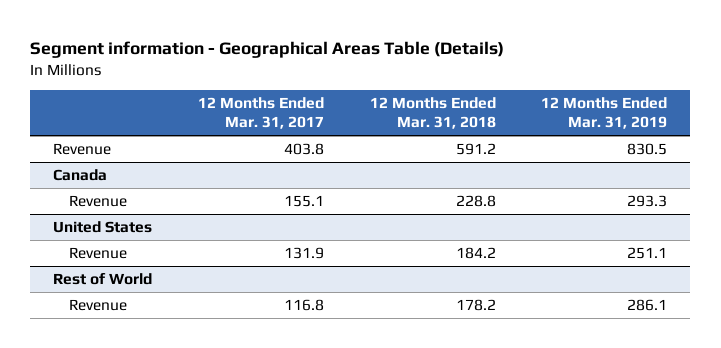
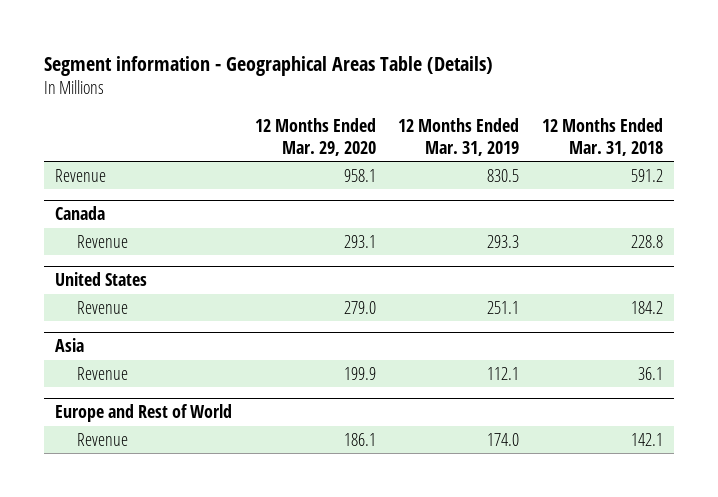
- | 12 Months Ended Mar. 31, 2017 | 12 Months Ended Mar. 31, 2018 | 12 Months Ended Mar. 31, 2019
+ | 12 Months Ended Mar. 29, 2020 | 12 Months Ended Mar. 31, 2019 | 12 Months Ended Mar. 31, 2018
- Rest of World
- Revenue | 116.8 | 178.2 | 286.1
+ Asia
+ Revenue | 199.9 | 112.1 | 36.1
+ Europe and Rest of World
+ Revenue | 186.1 | 174.0 | 142.1

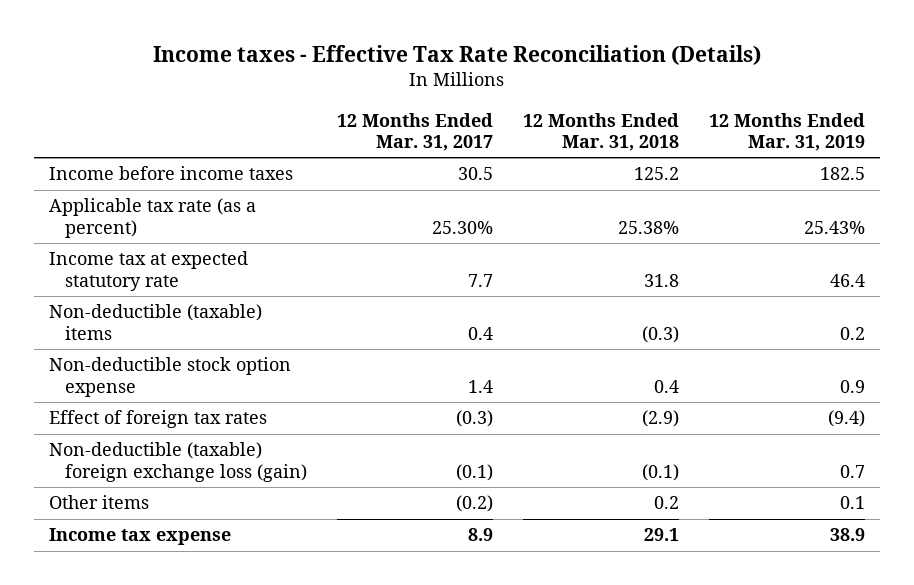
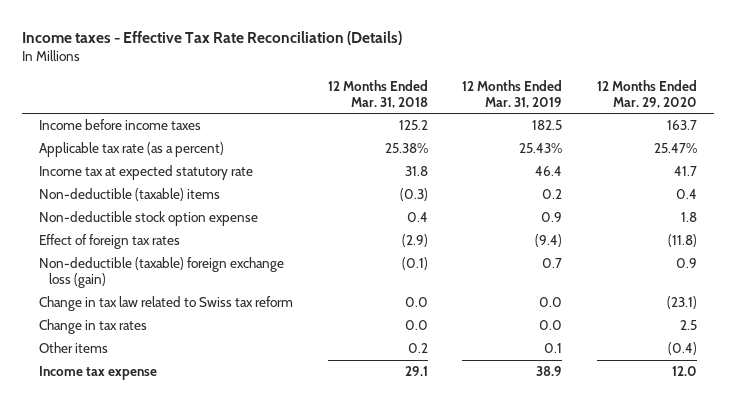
- | 12 Months Ended Mar. 31, 2017 | 12 Months Ended Mar. 31, 2018 | 12 Months Ended Mar. 31, 2019
+ | 12 Months Ended Mar. 31, 2018 | 12 Months Ended Mar. 31, 2019 | 12 Months Ended Mar. 29, 2020
+ Change in tax law related to Swiss tax reform | 0.0 | 0.0 | (23.1)
+ Change in tax rates | 0.0 | 0.0 | 2.5

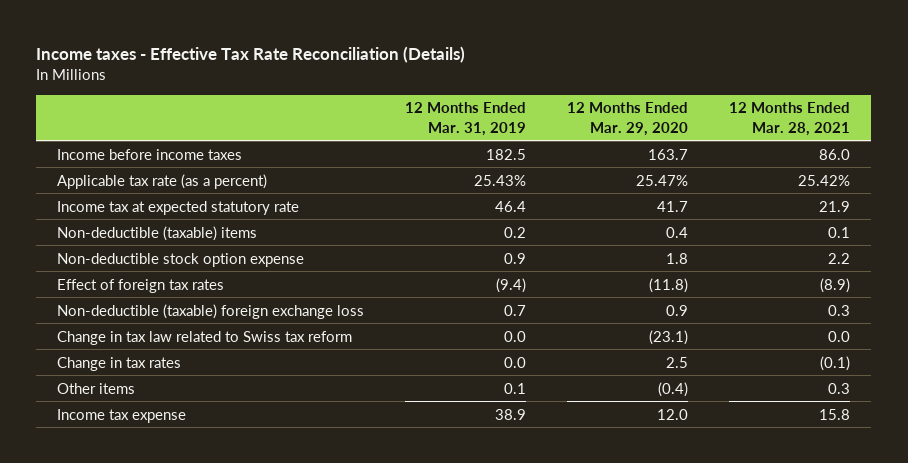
- | 12 Months Ended Mar. 31, 2018 | 12 Months Ended Mar. 31, 2019 | 12 Months Ended Mar. 29, 2020
+ | 12 Months Ended Mar. 31, 2019 | 12 Months Ended Mar. 29, 2020 | 12 Months Ended Mar. 28, 2021
- Non-deductible (taxable) foreign exchange loss (gain) | (0.1) | 0.7 | 0.9
+ Non-deductible (taxable) foreign exchange loss | 0.7 | 0.9 | 0.3

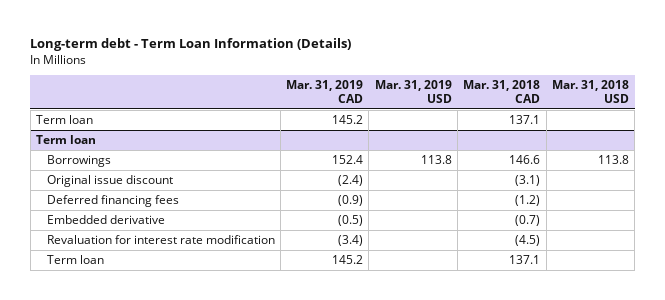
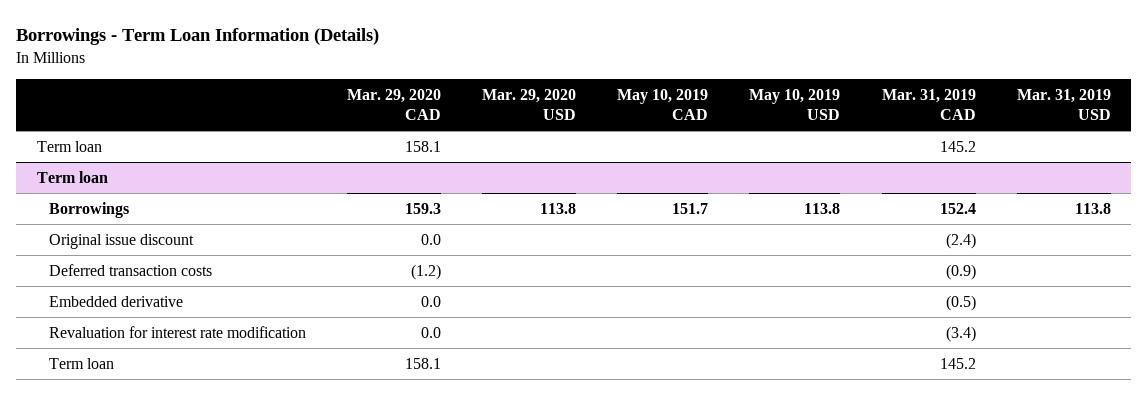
- Long-term debt - Term Loan Information (Details)
+ Borrowings - Term Loan Information (Details)
- | Mar. 31, 2019 CAD | Mar. 31, 2019 USD | Mar. 31, 2018 CAD | Mar. 31, 2018 USD
+ | Mar. 29, 2020 CAD | Mar. 29, 2020 USD | May 10, 2019 CAD | May 10, 2019 USD | Mar. 31, 2019 CAD | Mar. 31, 2019 USD
@ Term loan
- Deferred financing fees | (0.9) | | (1.2) |
+ Deferred transaction costs | (1.2) | | | | (0.9) |

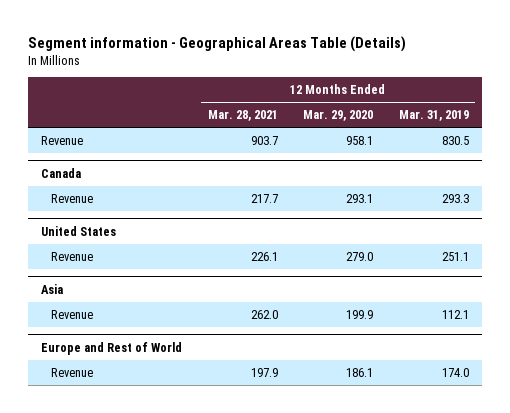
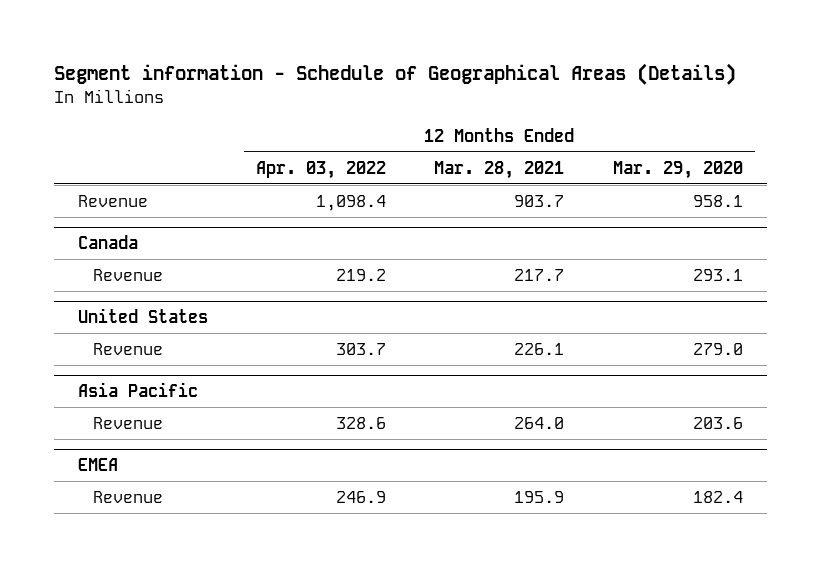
- Segment information - Geographical Areas Table (Details)
+ Segment information - Schedule of Geographical Areas (Details)
- | 12 Months Ended Mar. 28, 2021 | 12 Months Ended Mar. 29, 2020 | 12 Months Ended Mar. 31, 2019
+ | 12 Months Ended Apr. 03, 2022 | 12 Months Ended Mar. 28, 2021 | 12 Months Ended Mar. 29, 2020
- Asia
- Revenue | 262.0 | 199.9 | 112.1
- Europe and Rest of World
- Revenue | 197.9 | 186.1 | 174.0
+ Asia Pacific
+ Revenue | 328.6 | 264.0 | 203.6
+ EMEA
+ Revenue | 246.9 | 195.9 | 182.4

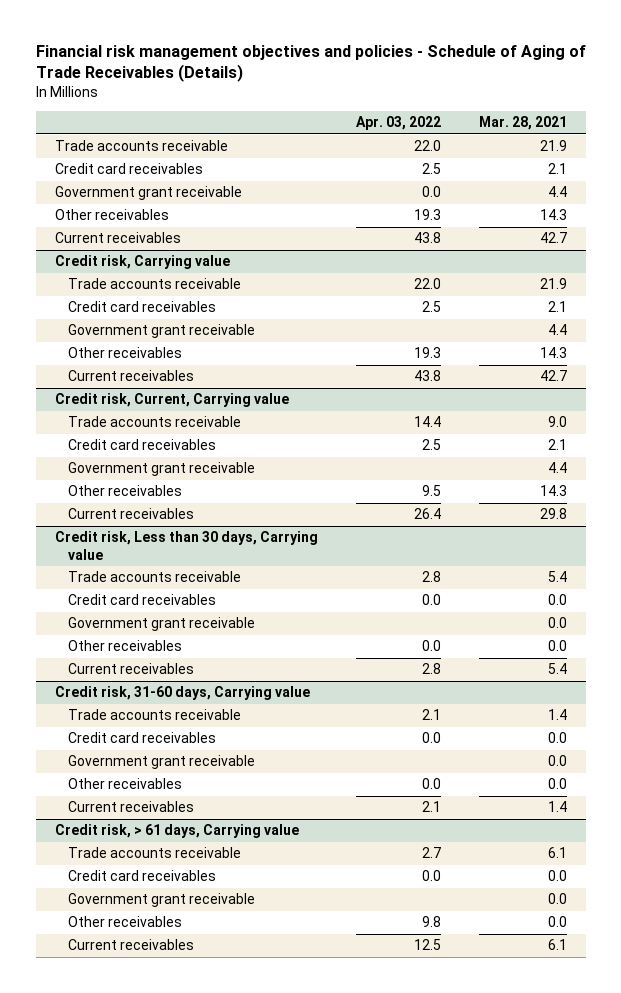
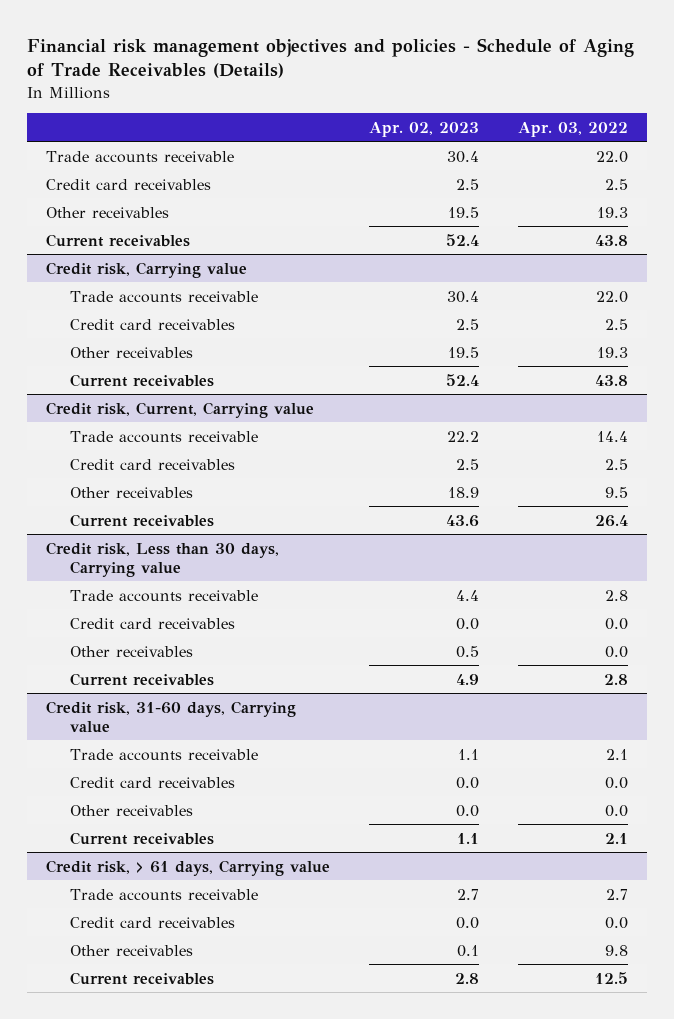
- | Apr. 03, 2022 | Mar. 28, 2021
+ | Apr. 02, 2023 | Apr. 03, 2022
- Government grant receivable | 0.0 | 4.4
@ Credit risk, Carrying value
- Government grant receivable | | 4.4
@ Credit risk, Current, Carrying value
- Government grant receivable | | 4.4
@ Credit risk, Less than 30 days, Carrying value
- Government grant receivable | | 0.0
@ Credit risk, 31-60 days, Carrying value
- Government grant receivable | | 0.0
@ Credit risk, > 61 days, Carrying value
- Government grant receivable | | 0.0

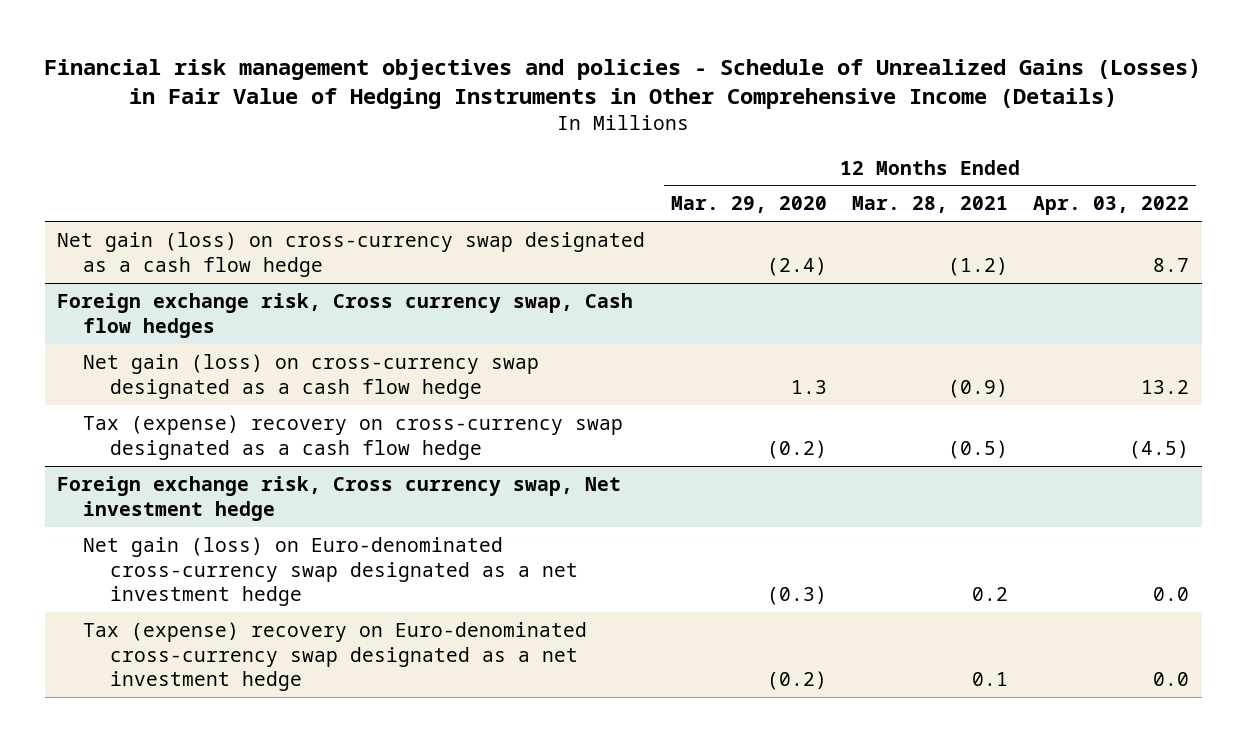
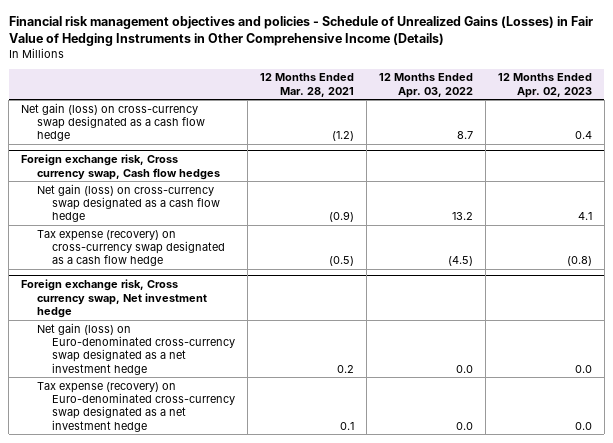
- | 12 Months Ended Mar. 29, 2020 | 12 Months Ended Mar. 28, 2021 | 12 Months Ended Apr. 03, 2022
+ | 12 Months Ended Mar. 28, 2021 | 12 Months Ended Apr. 03, 2022 | 12 Months Ended Apr. 02, 2023
@ Foreign exchange risk, Cross currency swap, Cash flow hedges
- Tax (expense) recovery on cross-currency swap designated as a cash flow hedge | (0.2) | (0.5) | (4.5)
+ Tax expense (recovery) on cross-currency swap designated as a cash flow hedge | (0.5) | (4.5) | (0.8)
@ Foreign exchange risk, Cross currency swap, Net investment hedge
- Tax (expense) recovery on Euro-denominated cross-currency swap designated as a net investment hedge | (0.2) | 0.1 | 0.0
+ Tax expense (recovery) on Euro-denominated cross-currency swap designated as a net investment hedge | 0.1 | 0.0 | 0.0

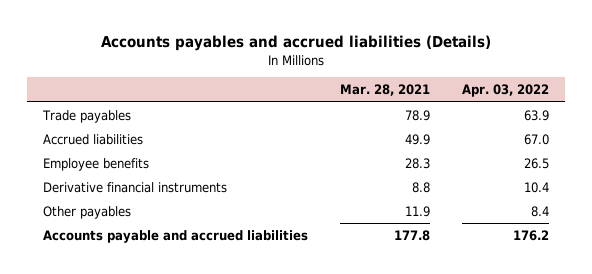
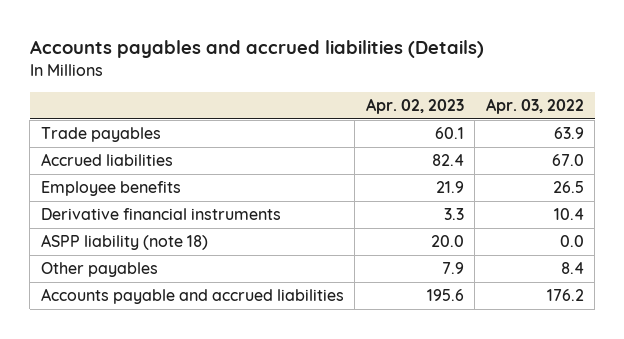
- | Mar. 28, 2021 | Apr. 03, 2022
+ | Apr. 02, 2023 | Apr. 03, 2022
+ ASPP liability (note 18) | 20.0 | 0.0

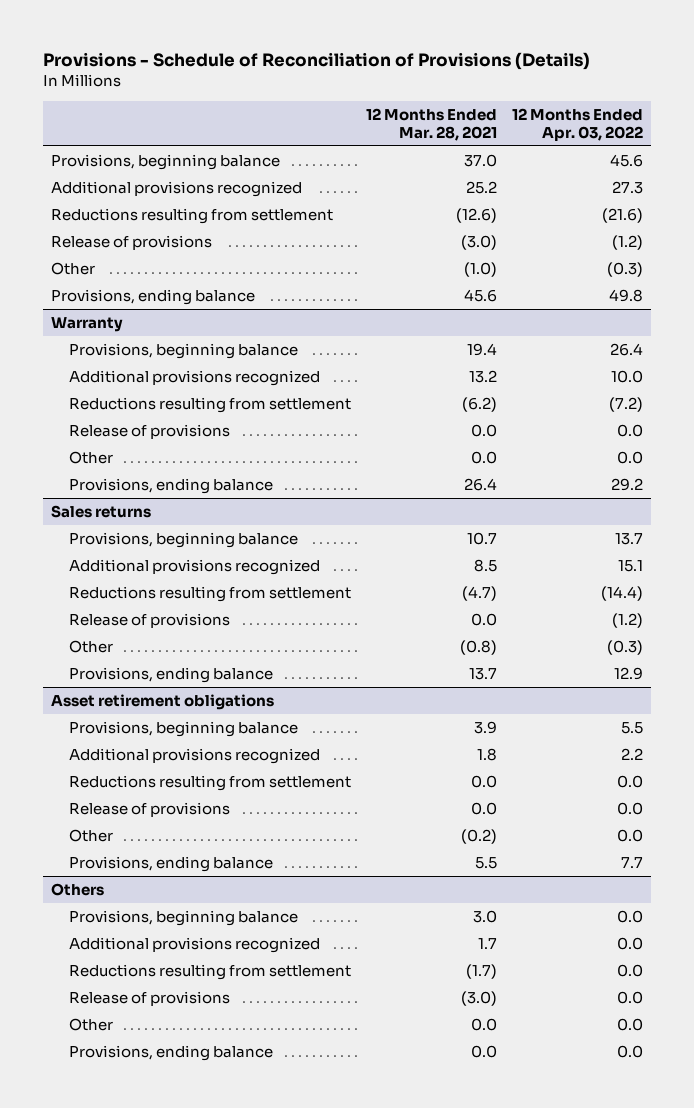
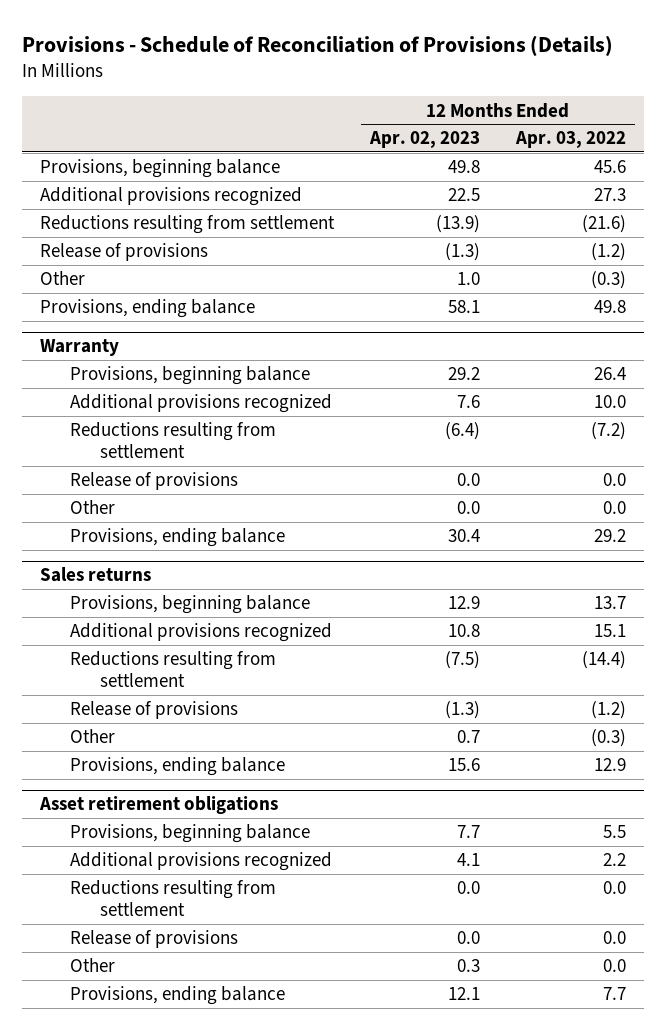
- | 12 Months Ended Mar. 28, 2021 | 12 Months Ended Apr. 03, 2022
+ | 12 Months Ended Apr. 02, 2023 | 12 Months Ended Apr. 03, 2022
- Others
- Provisions, beginning balance | 3.0 | 0.0
- Additional provisions recognized | 1.7 | 0.0
- Reductions resulting from settlement | (1.7) | 0.0
- Release of provisions | (3.0) | 0.0
- Other | 0.0 | 0.0
- Provisions, ending balance | 0.0 | 0.0

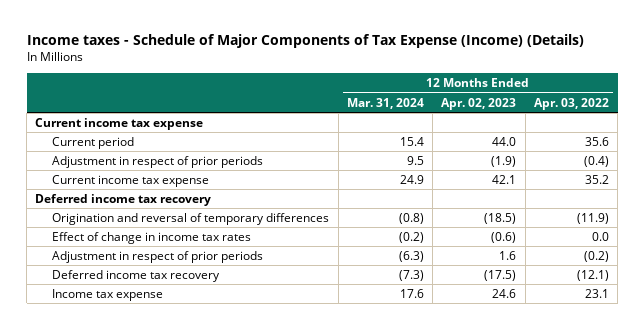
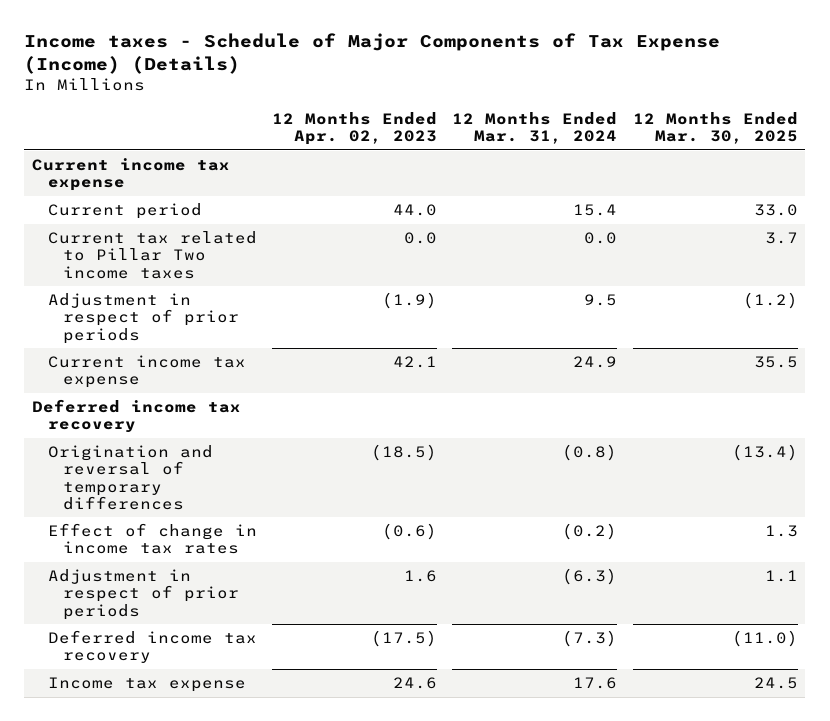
- | 12 Months Ended Mar. 31, 2024 | 12 Months Ended Apr. 02, 2023 | 12 Months Ended Apr. 03, 2022
+ | 12 Months Ended Apr. 02, 2023 | 12 Months Ended Mar. 31, 2024 | 12 Months Ended Mar. 30, 2025
+ Current tax related to Pillar Two income taxes | 0.0 | 0.0 | 3.7

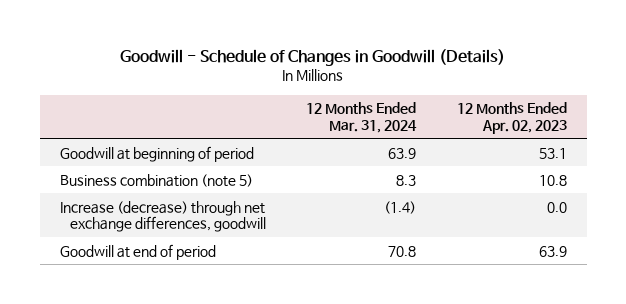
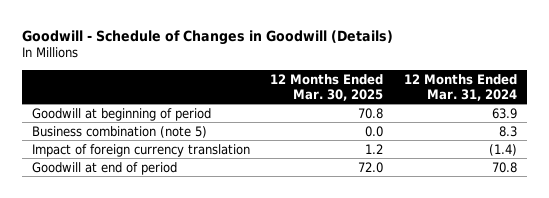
- | 12 Months Ended Mar. 31, 2024 | 12 Months Ended Apr. 02, 2023
+ | 12 Months Ended Mar. 30, 2025 | 12 Months Ended Mar. 31, 2024
- Increase (decrease) through net exchange differences, goodwill | (1.4) | 0.0
+ Impact of foreign currency translation | 1.2 | (1.4)

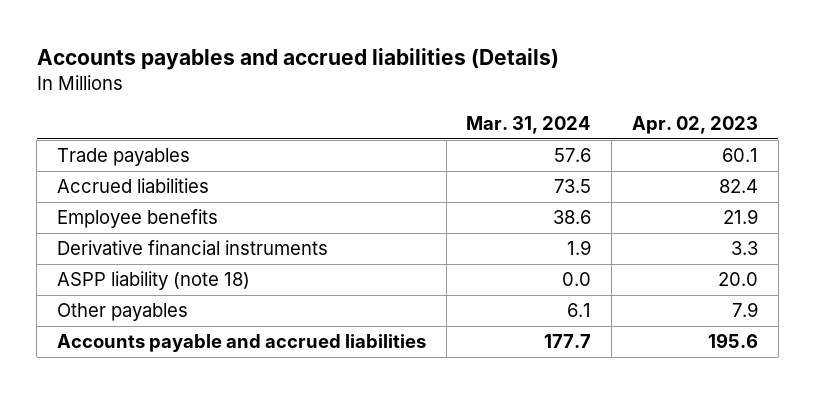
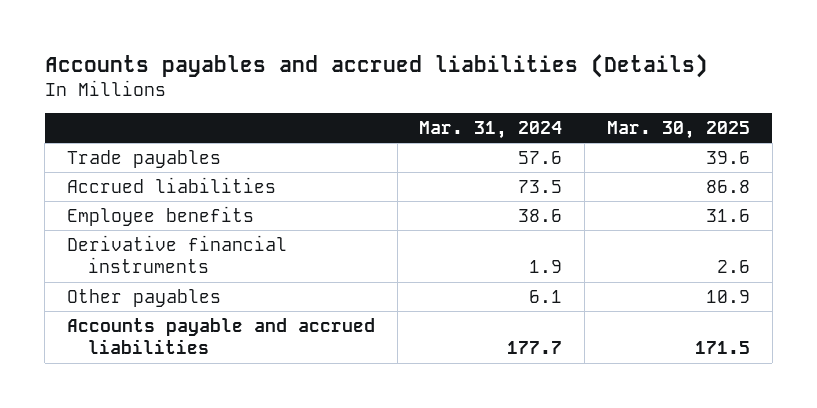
- | Mar. 31, 2024 | Apr. 02, 2023
+ | Mar. 31, 2024 | Mar. 30, 2025
- ASPP liability (note 18) | 0.0 | 20.0

